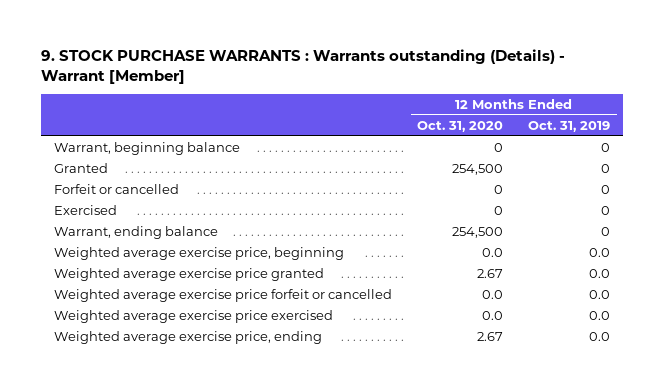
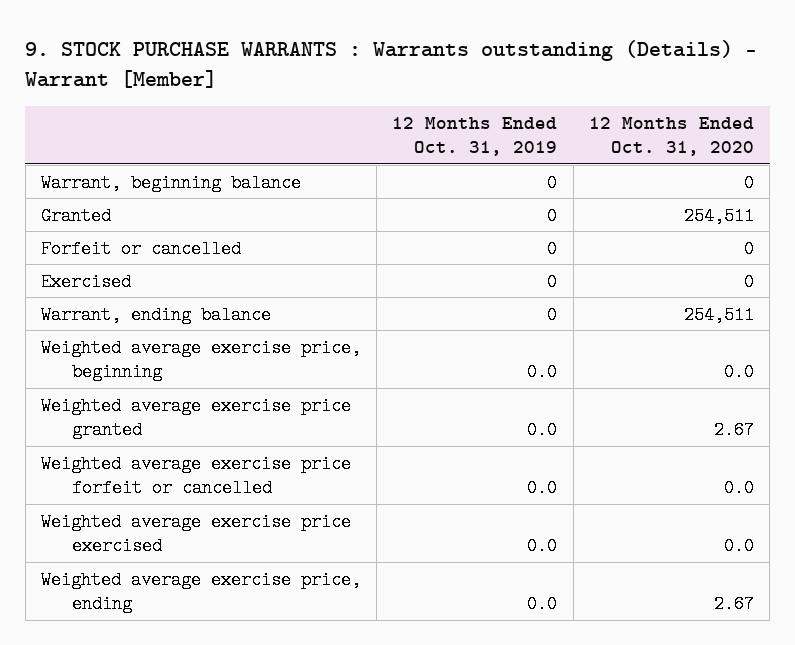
- | 12 Months Ended Oct. 31, 2020 | 12 Months Ended Oct. 31, 2019
+ | 12 Months Ended Oct. 31, 2019 | 12 Months Ended Oct. 31, 2020
- Granted | 254,500 | 0
+ Granted | 0 | 254,511
- Warrant, ending balance | 254,500 | 0
+ Warrant, ending balance | 0 | 254,511

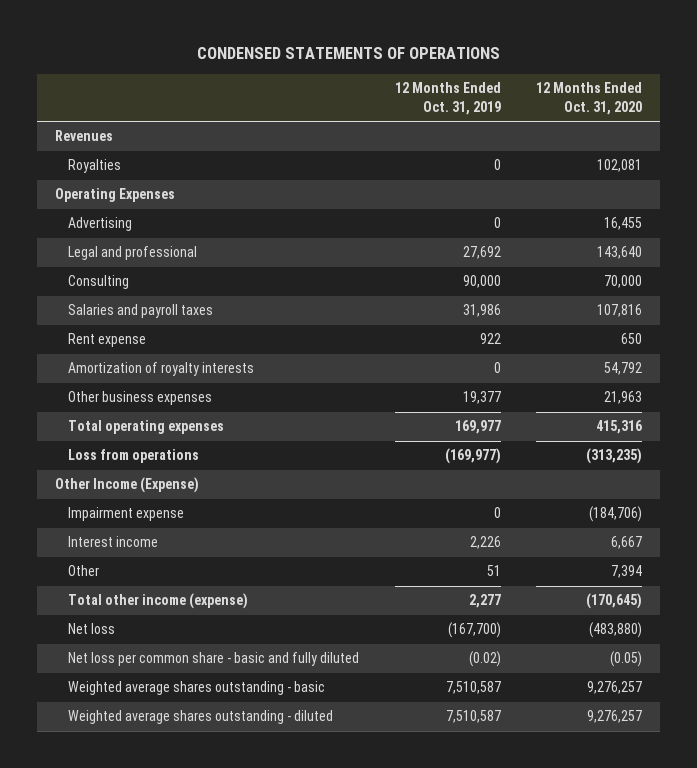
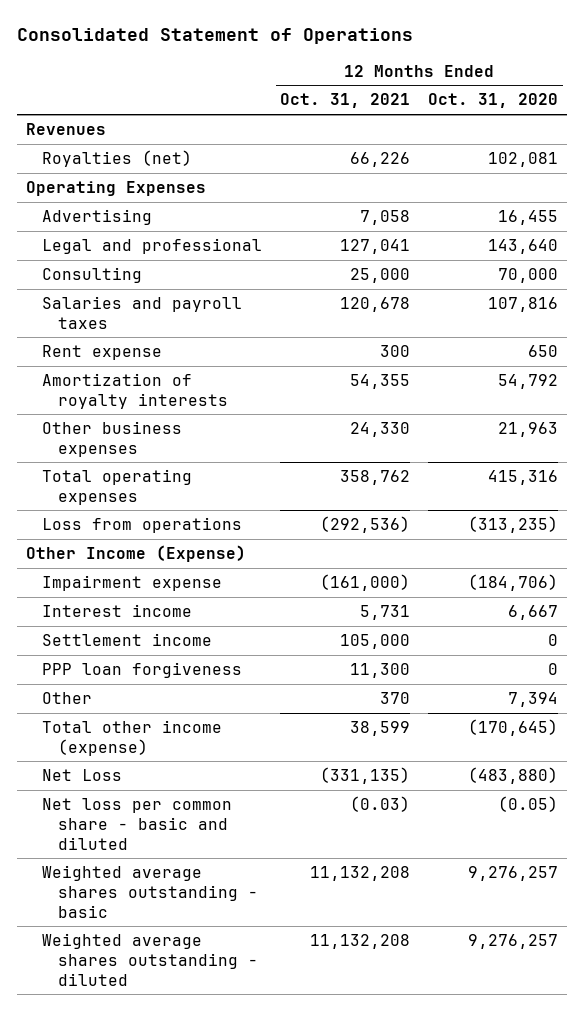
- CONDENSED STATEMENTS OF OPERATIONS
+ Consolidated Statement of Operations
- | 12 Months Ended Oct. 31, 2019 | 12 Months Ended Oct. 31, 2020
+ | 12 Months Ended Oct. 31, 2021 | 12 Months Ended Oct. 31, 2020
- Royalties | 0 | 102,081
+ Royalties (net) | 66,226 | 102,081
+ Settlement income | 105,000 | 0
+ PPP loan forgiveness | 11,300 | 0
- Net loss | (167,700) | (483,880)
- Net loss per common share - basic and fully diluted | (0.02) | (0.05)
+ Net Loss | (331,135) | (483,880)
+ Net loss per common share - basic and diluted | (0.03) | (0.05)

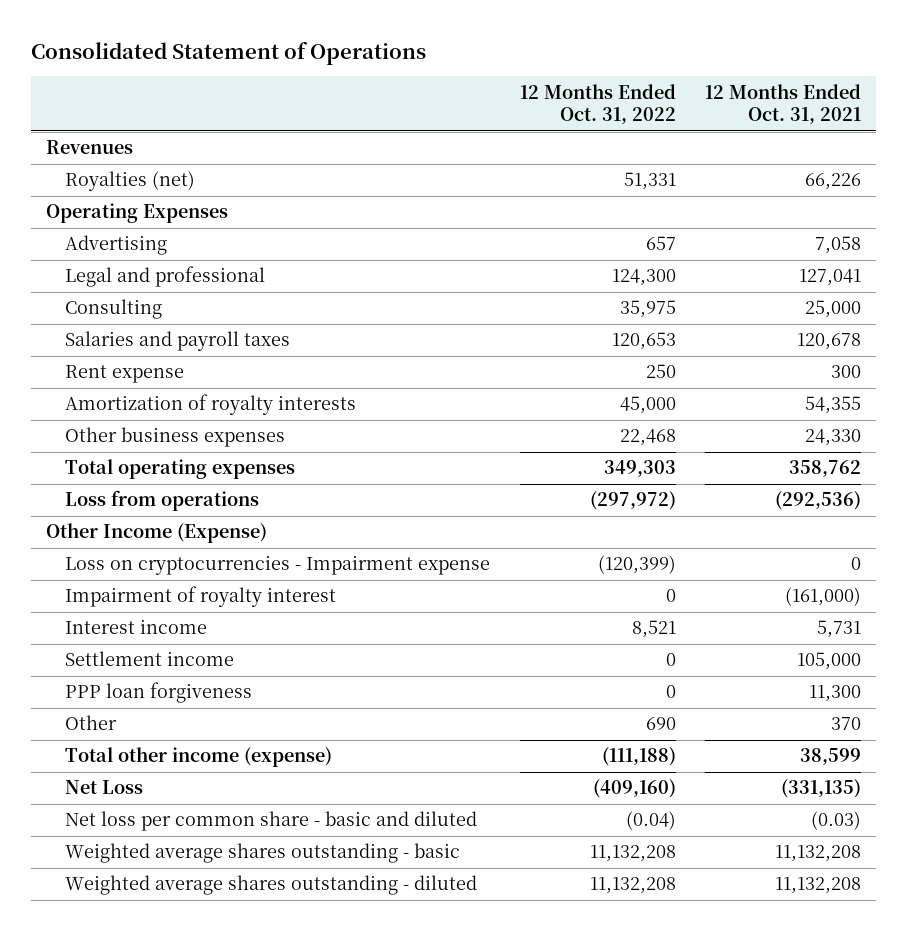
- | 12 Months Ended Oct. 31, 2021 | 12 Months Ended Oct. 31, 2020
+ | 12 Months Ended Oct. 31, 2022 | 12 Months Ended Oct. 31, 2021
- Impairment expense | (161,000) | (184,706)
+ Loss on cryptocurrencies - Impairment expense | (120,399) | 0
+ Impairment of royalty interest | 0 | (161,000)

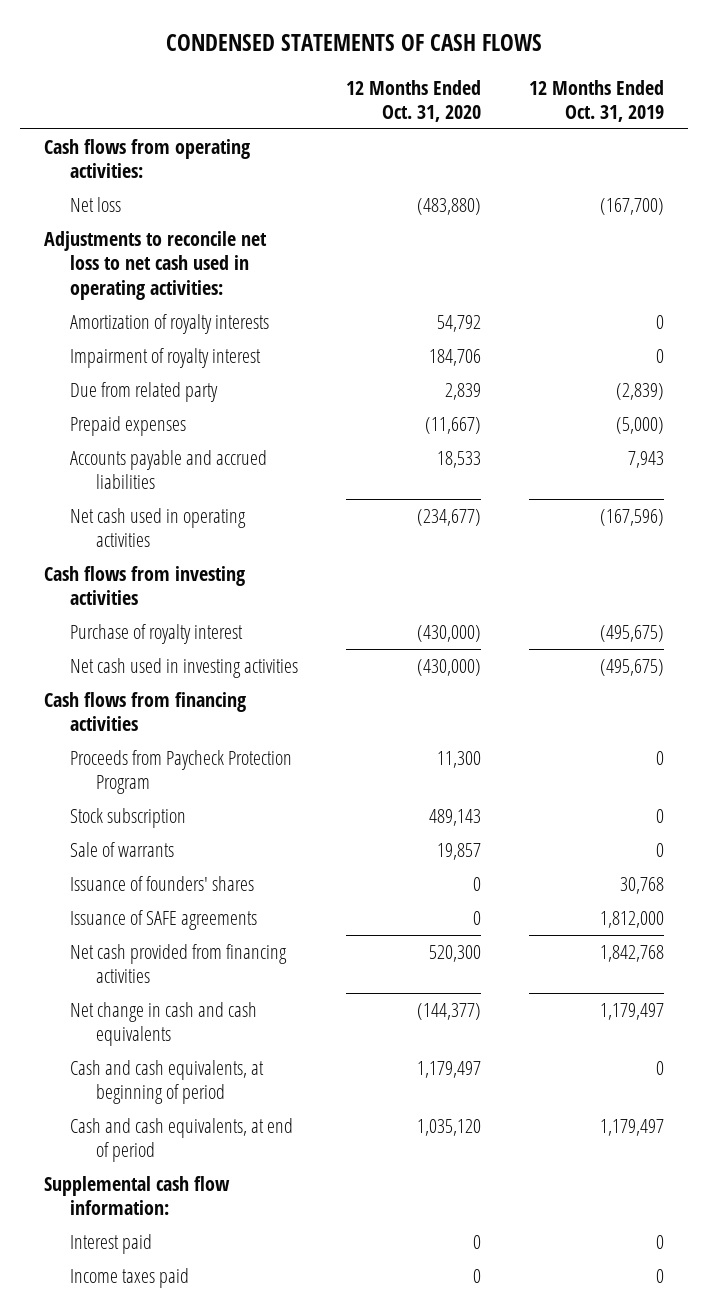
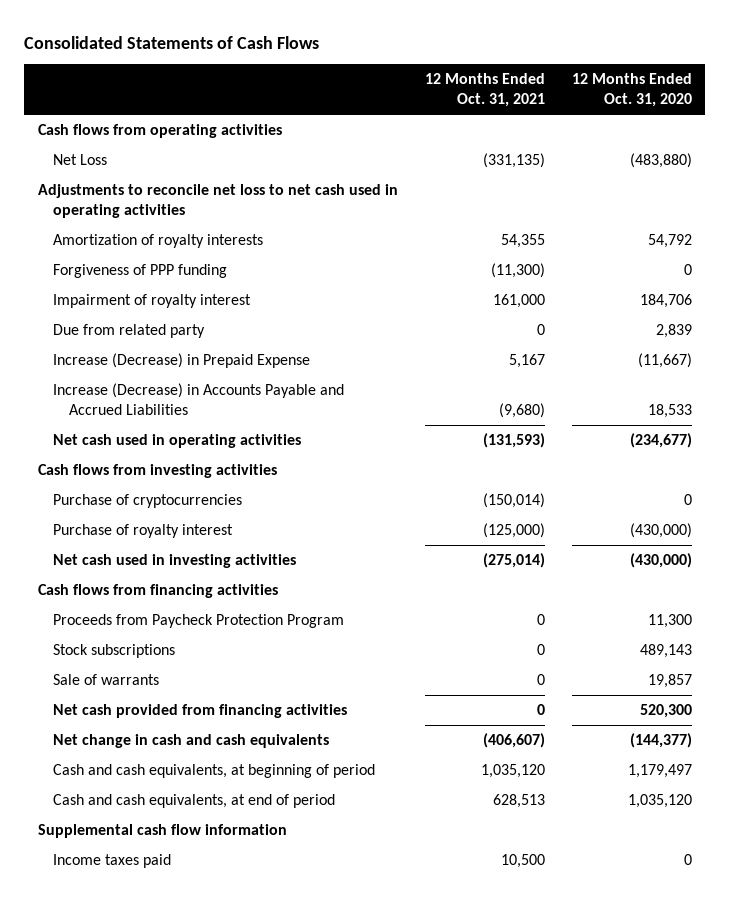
- CONDENSED STATEMENTS OF CASH FLOWS
+ Consolidated Statements of Cash Flows
- | 12 Months Ended Oct. 31, 2020 | 12 Months Ended Oct. 31, 2019
+ | 12 Months Ended Oct. 31, 2021 | 12 Months Ended Oct. 31, 2020
- Cash flows from operating activities:
- Net loss | (483,880) | (167,700)
- Adjustments to reconcile net loss to net cash used in operating activities:
+ Cash flows from operating activities
+ Net Loss | (331,135) | (483,880)
+ Adjustments to reconcile net loss to net cash used in operating activities
+ Forgiveness of PPP funding | (11,300) | 0
- Prepaid expenses | (11,667) | (5,000)
- Accounts payable and accrued liabilities | 18,533 | 7,943
+ Increase (Decrease) in Prepaid Expense | 5,167 | (11,667)
+ Increase (Decrease) in Accounts Payable and Accrued Liabilities | (9,680) | 18,533
+ Purchase of cryptocurrencies | (150,014) | 0
- Stock subscription | 489,143 | 0
+ Stock subscriptions | 0 | 489,143
- Issuance of founders' shares | 0 | 30,768
- Issuance of SAFE agreements | 0 | 1,812,000
- Supplemental cash flow information:
- Interest paid | 0 | 0
+ Supplemental cash flow information

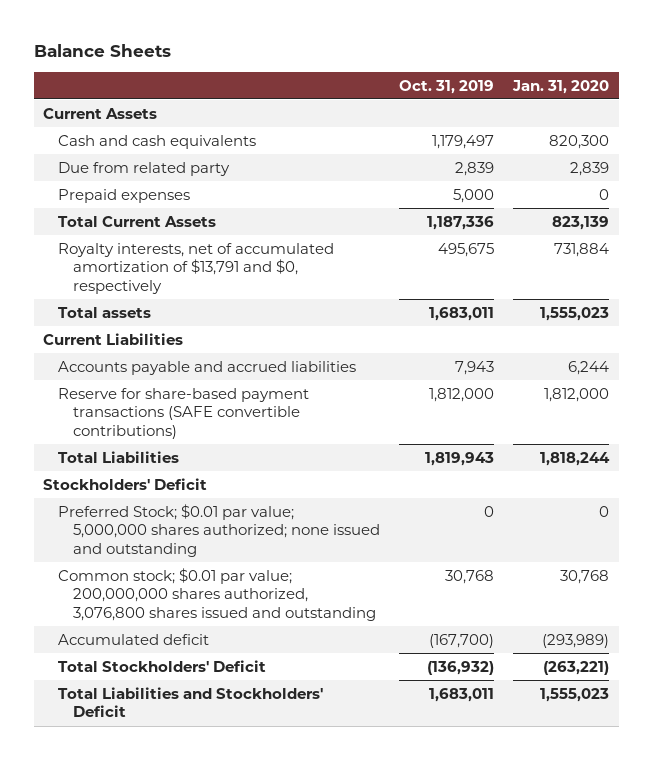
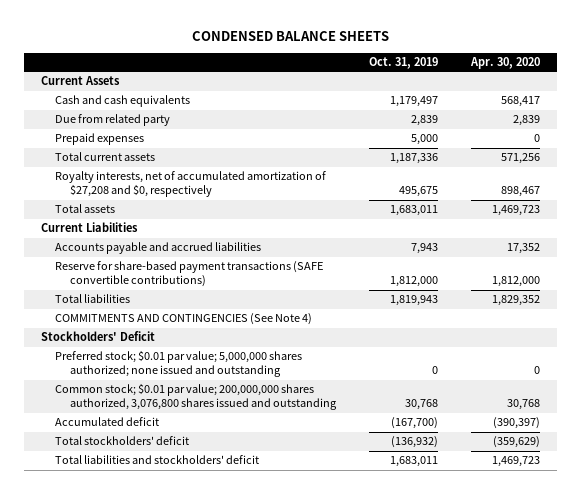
- Balance Sheets
+ CONDENSED BALANCE SHEETS
- | Oct. 31, 2019 | Jan. 31, 2020
+ | Oct. 31, 2019 | Apr. 30, 2020
- Total Current Assets | 1,187,336 | 823,139
- Royalty interests, net of accumulated amortization of $13,791 and $0, respectively | 495,675 | 731,884
+ Total current assets | 1,187,336 | 571,256
+ Royalty interests, net of accumulated amortization of $27,208 and $0, respectively | 495,675 | 898,467
- Total Liabilities | 1,819,943 | 1,818,244
+ Total liabilities | 1,819,943 | 1,829,352
+ COMMITMENTS AND CONTINGENCIES (See Note 4)
- Preferred Stock; $0.01 par value; 5,000,000 shares authorized; none issued and outstanding | 0 | 0
+ Preferred stock; $0.01 par value; 5,000,000 shares authorized; none issued and outstanding | 0 | 0
- Total Stockholders' Deficit | (136,932) | (263,221)
- Total Liabilities and Stockholders' Deficit | 1,683,011 | 1,555,023
+ Total stockholders' deficit | (136,932) | (359,629)
+ Total liabilities and stockholders' deficit | 1,683,011 | 1,469,723

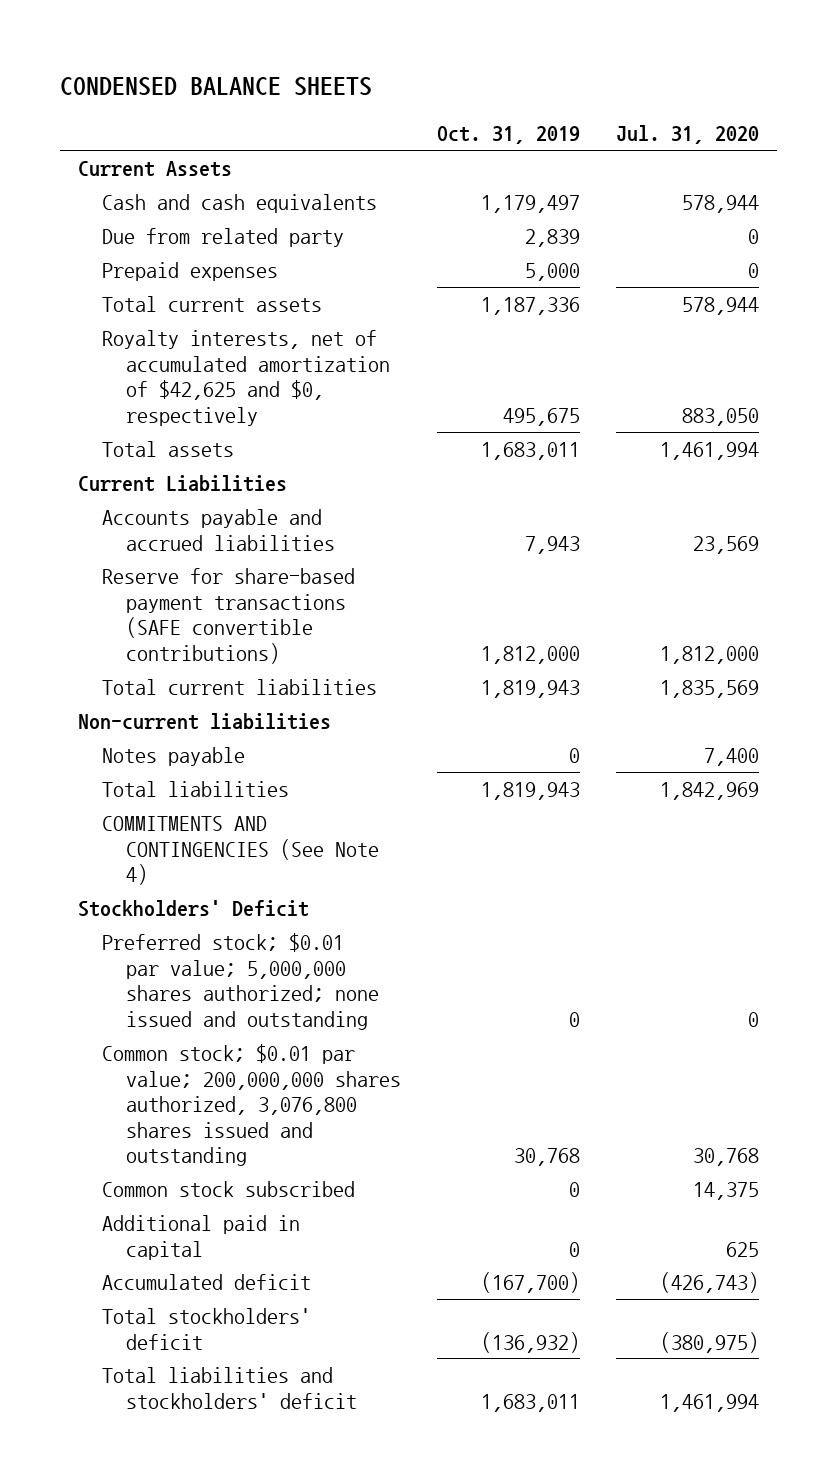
- | Oct. 31, 2019 | Apr. 30, 2020
+ | Oct. 31, 2019 | Jul. 31, 2020
- Royalty interests, net of accumulated amortization of $27,208 and $0, respectively | 495,675 | 898,467
+ Royalty interests, net of accumulated amortization of $42,625 and $0, respectively | 495,675 | 883,050
+ Total current liabilities | 1,819,943 | 1,835,569
+ Non-current liabilities
+ Notes payable | 0 | 7,400
+ Common stock subscribed | 0 | 14,375
+ Additional paid in capital | 0 | 625

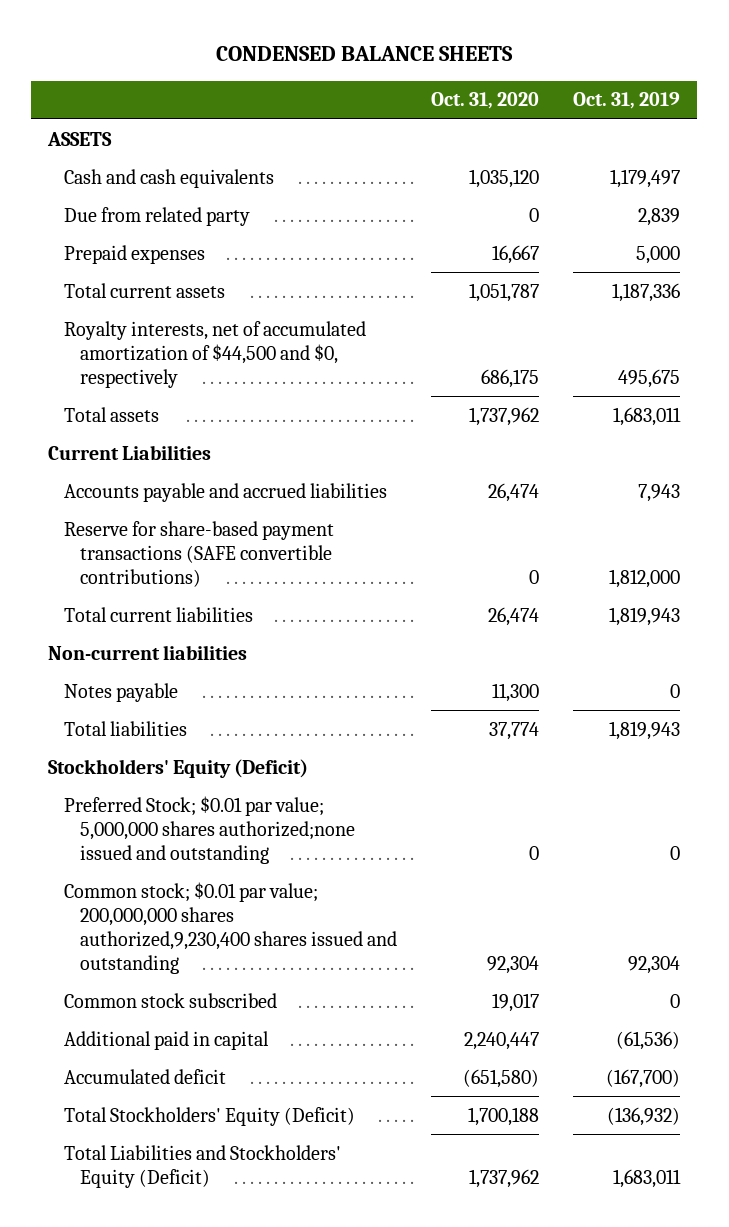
- | Oct. 31, 2019 | Jul. 31, 2020
+ | Oct. 31, 2020 | Oct. 31, 2019
- Current Assets
+ ASSETS
- Royalty interests, net of accumulated amortization of $42,625 and $0, respectively | 495,675 | 883,050
+ Royalty interests, net of accumulated amortization of $44,500 and $0, respectively | 686,175 | 495,675
- COMMITMENTS AND CONTINGENCIES (See Note 4)
- Stockholders' Deficit
- Preferred stock; $0.01 par value; 5,000,000 shares authorized; none issued and outstanding | 0 | 0
- Common stock; $0.01 par value; 200,000,000 shares authorized, 3,076,800 shares issued and outstanding | 30,768 | 30,768
+ Stockholders' Equity (Deficit)
+ Preferred Stock; $0.01 par value; 5,000,000 shares authorized;none issued and outstanding | 0 | 0
+ Common stock; $0.01 par value; 200,000,000 shares authorized,9,230,400 shares issued and outstanding | 92,304 | 92,304
- Additional paid in capital | 0 | 625
+ Additional paid in capital | 2,240,447 | (61,536)
- Total stockholders' deficit | (136,932) | (380,975)
- Total liabilities and stockholders' deficit | 1,683,011 | 1,461,994
+ Total Stockholders' Equity (Deficit) | 1,700,188 | (136,932)
+ Total Liabilities and Stockholders' Equity (Deficit) | 1,737,962 | 1,683,011

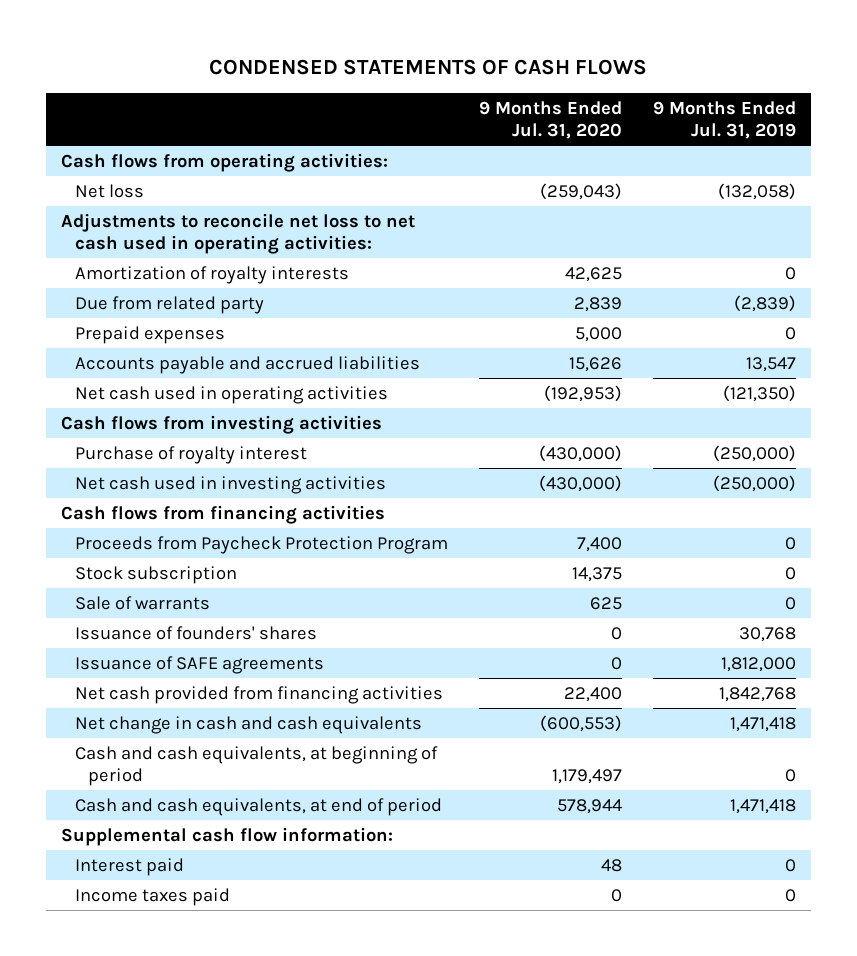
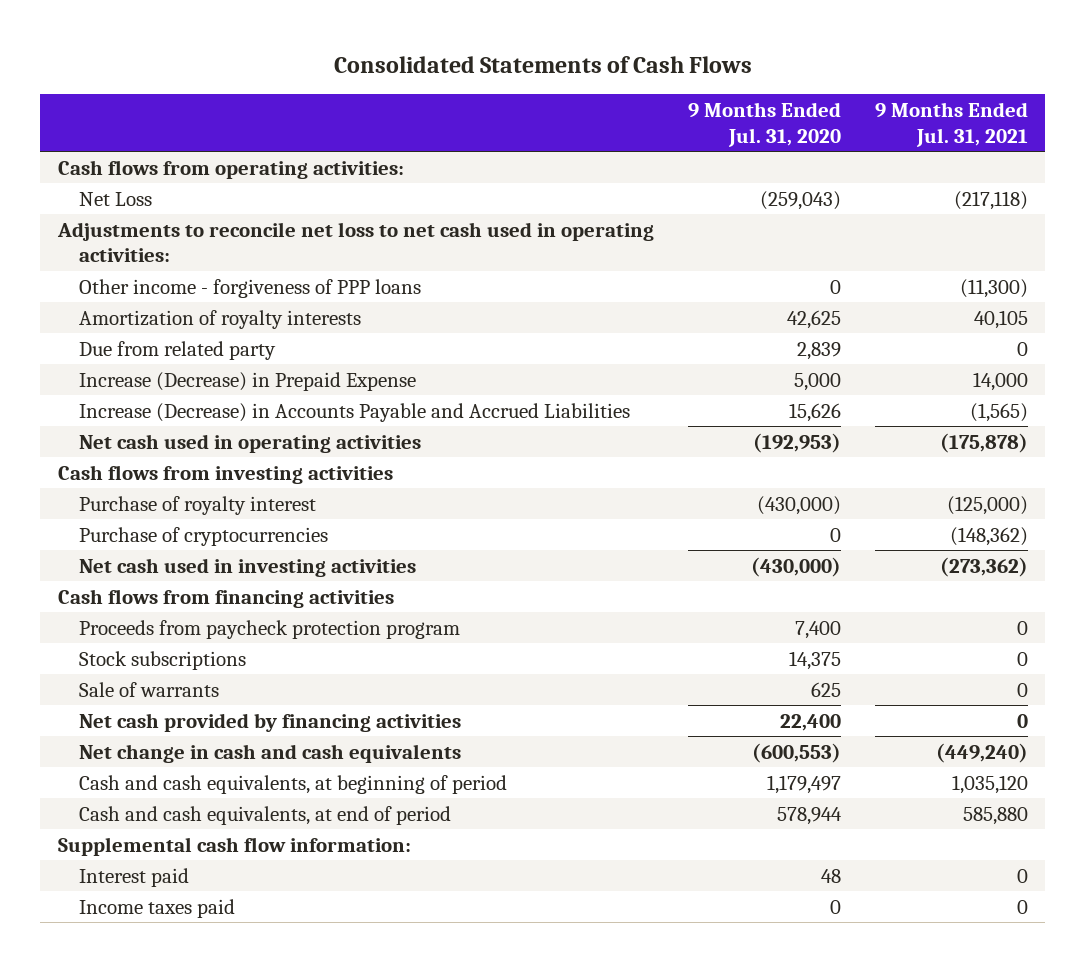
- CONDENSED STATEMENTS OF CASH FLOWS
+ Consolidated Statements of Cash Flows
- | 9 Months Ended Jul. 31, 2020 | 9 Months Ended Jul. 31, 2019
+ | 9 Months Ended Jul. 31, 2020 | 9 Months Ended Jul. 31, 2021
- Net loss | (259,043) | (132,058)
+ Net Loss | (259,043) | (217,118)
+ Other income - forgiveness of PPP loans | 0 | (11,300)
- Prepaid expenses | 5,000 | 0
- Accounts payable and accrued liabilities | 15,626 | 13,547
+ Increase (Decrease) in Prepaid Expense | 5,000 | 14,000
+ Increase (Decrease) in Accounts Payable and Accrued Liabilities | 15,626 | (1,565)
+ Purchase of cryptocurrencies | 0 | (148,362)
- Proceeds from Paycheck Protection Program | 7,400 | 0
- Stock subscription | 14,375 | 0
+ Proceeds from paycheck protection program | 7,400 | 0
+ Stock subscriptions | 14,375 | 0
- Issuance of founders' shares | 0 | 30,768
- Issuance of SAFE agreements | 0 | 1,812,000
- Net cash provided from financing activities | 22,400 | 1,842,768
+ Net cash provided by financing activities | 22,400 | 0

